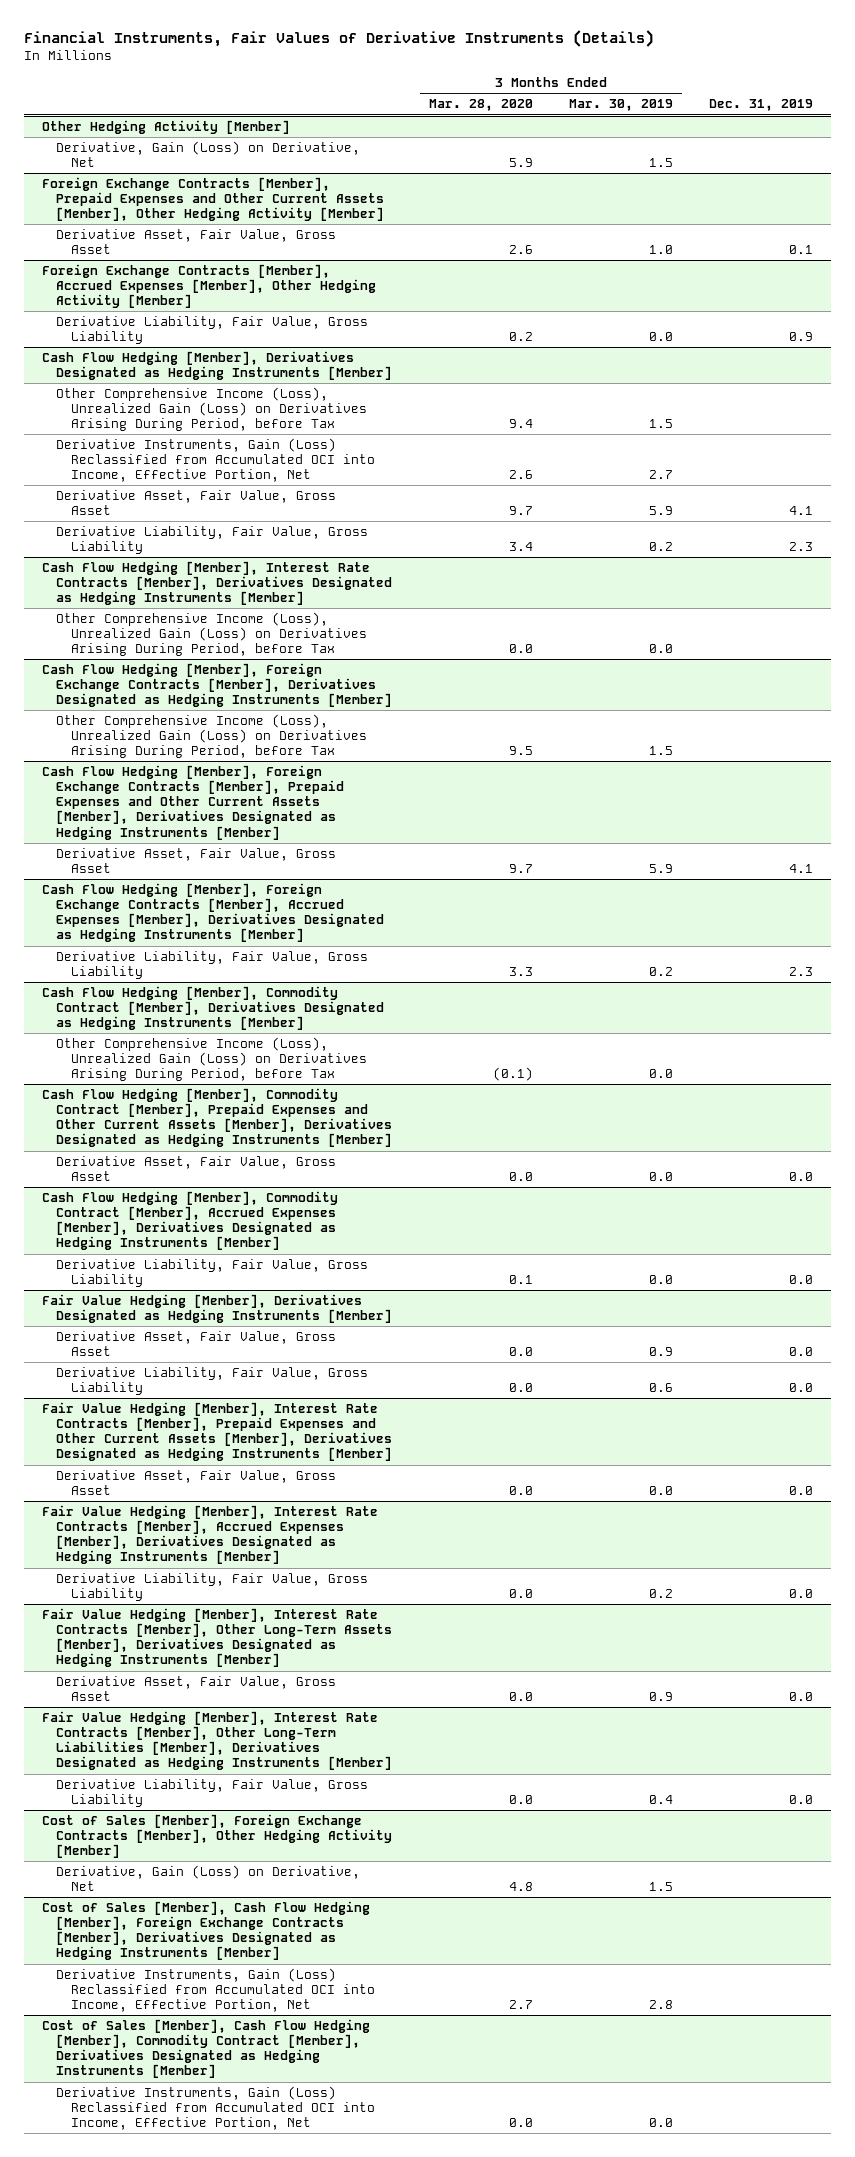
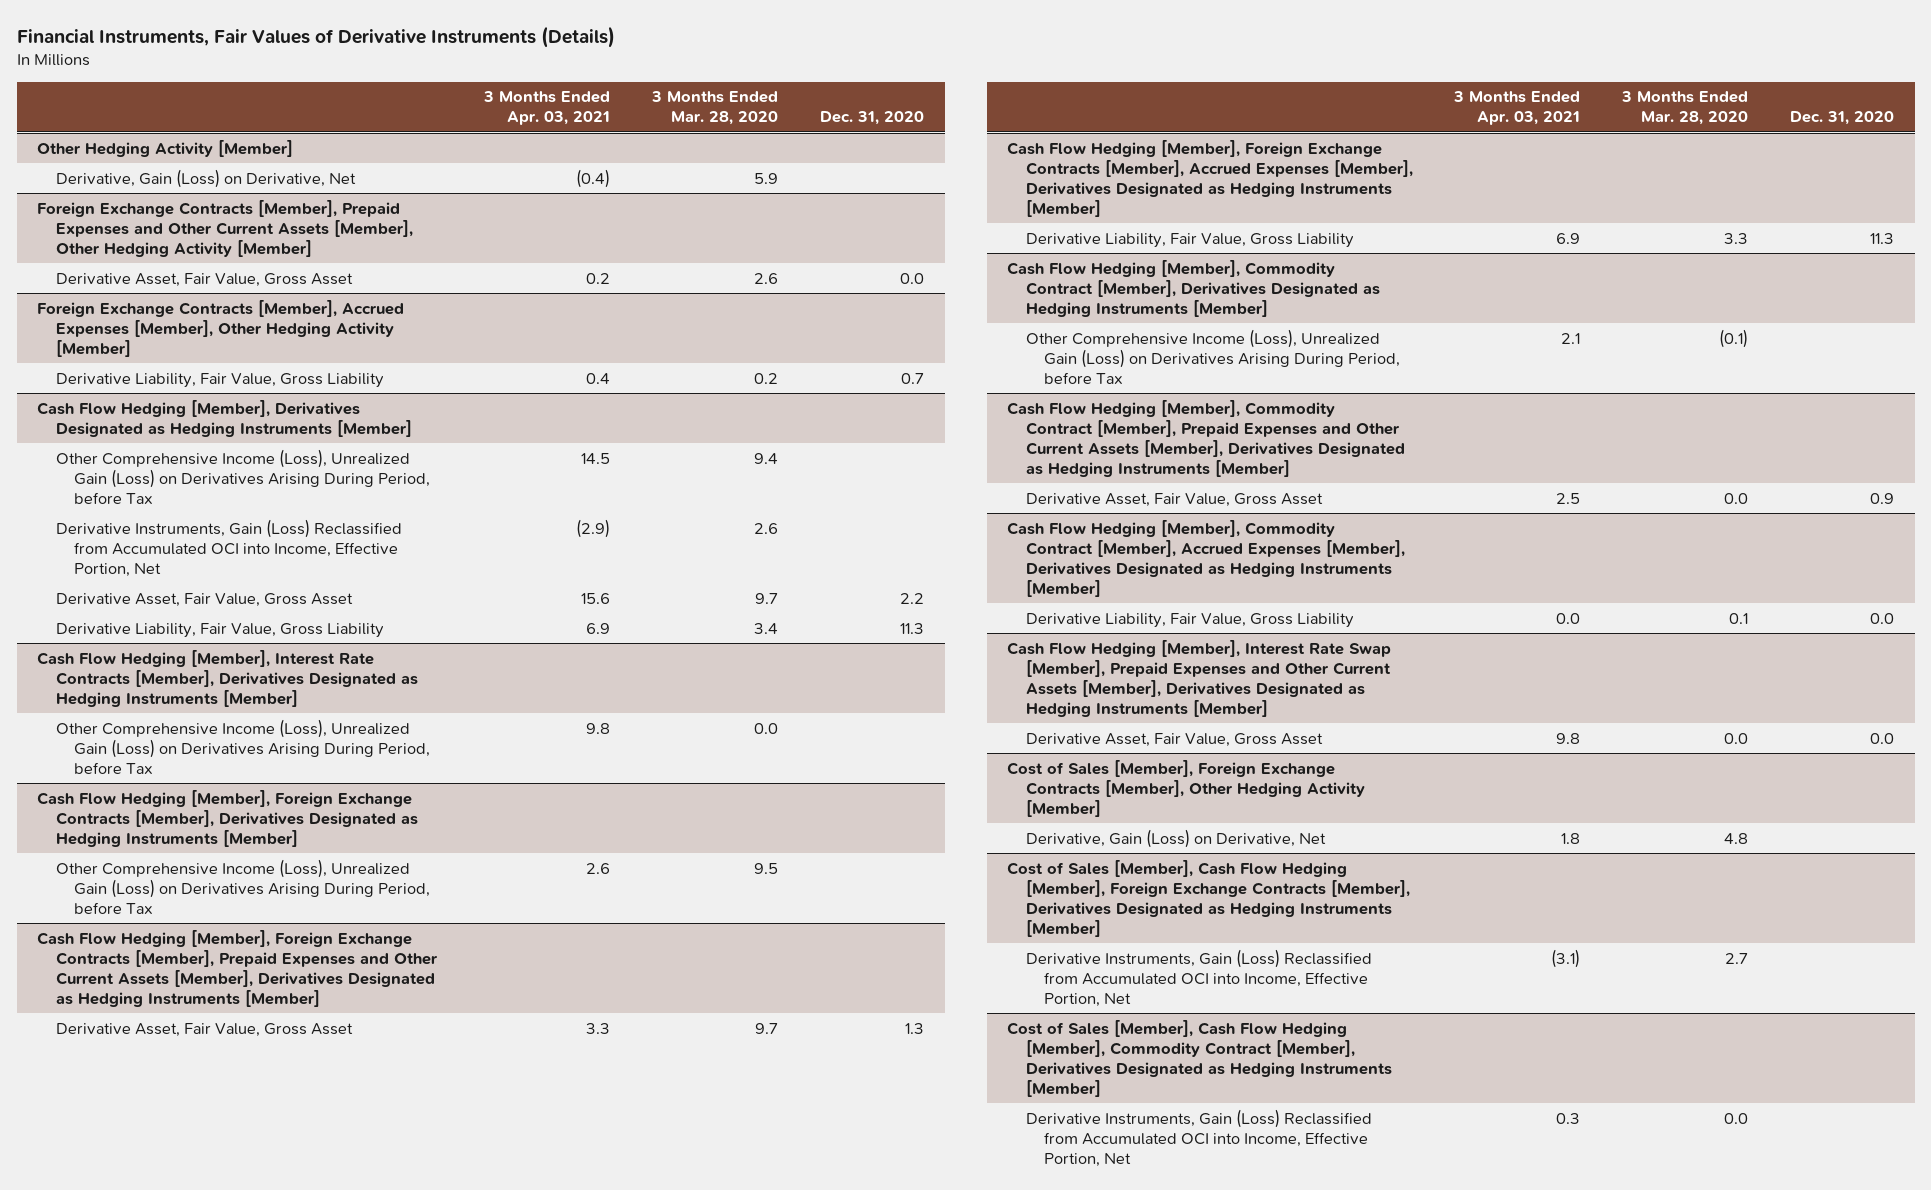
- | 3 Months Ended Mar. 28, 2020 | 3 Months Ended Mar. 30, 2019 | Dec. 31, 2019
+ | 3 Months Ended Apr. 03, 2021 | 3 Months Ended Mar. 28, 2020 | Dec. 31, 2020
- Fair Value Hedging [Member], Derivatives Designated as Hedging Instruments [Member]
- Derivative Asset, Fair Value, Gross Asset | 0.0 | 0.9 | 0.0
- Derivative Liability, Fair Value, Gross Liability | 0.0 | 0.6 | 0.0
- Fair Value Hedging [Member], Interest Rate Contracts [Member], Prepaid Expenses and Other Current Assets [Member], Derivatives Designated as Hedging Instruments [Member]
- Derivative Asset, Fair Value, Gross Asset | 0.0 | 0.0 | 0.0
- Fair Value Hedging [Member], Interest Rate Contracts [Member], Accrued Expenses [Member], Derivatives Designated as Hedging Instruments [Member]
- Derivative Liability, Fair Value, Gross Liability | 0.0 | 0.2 | 0.0
- Fair Value Hedging [Member], Interest Rate Contracts [Member], Other Long-Term Assets [Member], Derivatives Designated as Hedging Instruments [Member]
+ Cash Flow Hedging [Member], Interest Rate Swap [Member], Prepaid Expenses and Other Current Assets [Member], Derivatives Designated as Hedging Instruments [Member]
- Fair Value Hedging [Member], Interest Rate Contracts [Member], Other Long-Term Liabilities [Member], Derivatives Designated as Hedging Instruments [Member]
- Derivative Liability, Fair Value, Gross Liability | 0.0 | 0.4 | 0.0

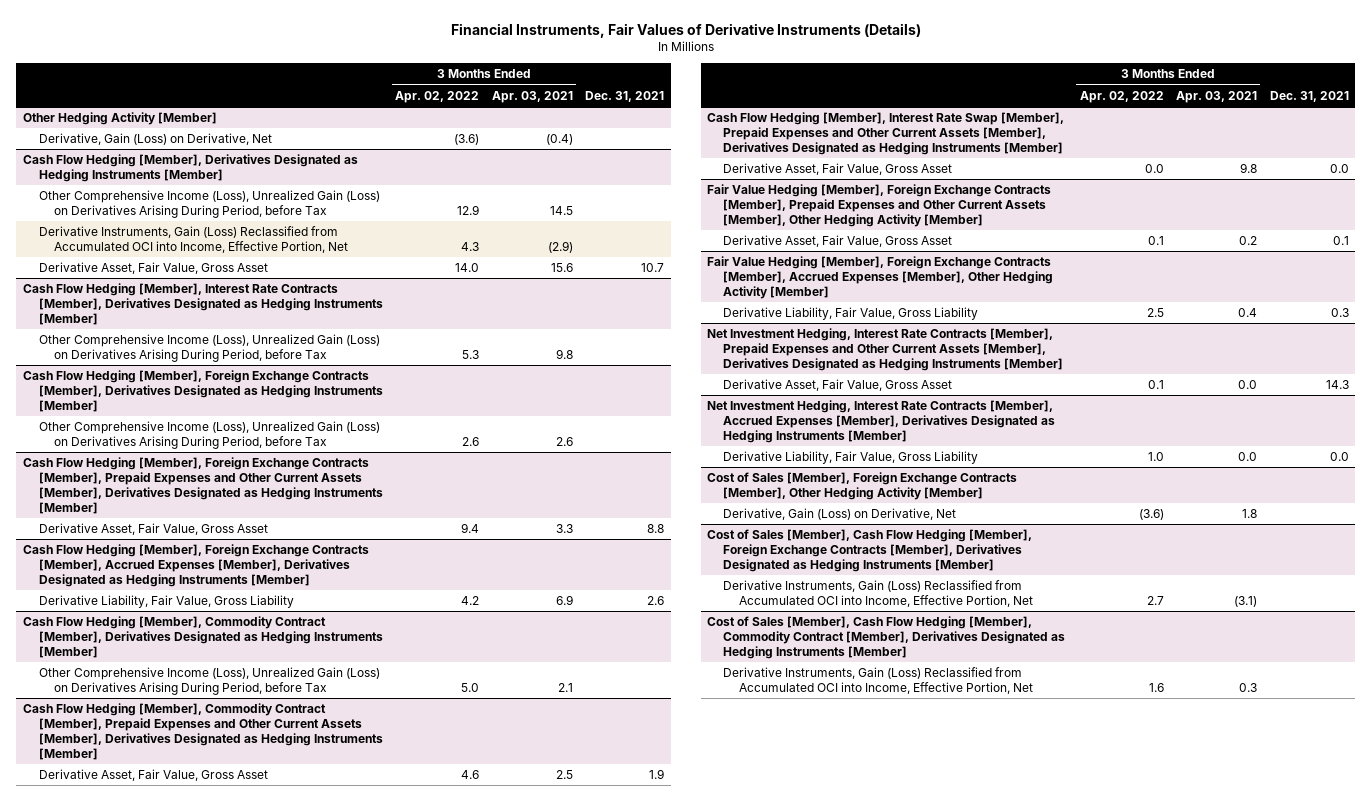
- | 3 Months Ended Apr. 03, 2021 | 3 Months Ended Mar. 28, 2020 | Dec. 31, 2020
+ | 3 Months Ended Apr. 02, 2022 | 3 Months Ended Apr. 03, 2021 | Dec. 31, 2021
- Foreign Exchange Contracts [Member], Prepaid Expenses and Other Current Assets [Member], Other Hedging Activity [Member]
- Derivative Asset, Fair Value, Gross Asset | 0.2 | 2.6 | 0.0
- Foreign Exchange Contracts [Member], Accrued Expenses [Member], Other Hedging Activity [Member]
- Derivative Liability, Fair Value, Gross Liability | 0.4 | 0.2 | 0.7
@ Cash Flow Hedging [Member], Derivatives Designated as Hedging Instruments [Member]
- Derivative Liability, Fair Value, Gross Liability | 6.9 | 3.4 | 11.3
- Cash Flow Hedging [Member], Commodity Contract [Member], Accrued Expenses [Member], Derivatives Designated as Hedging Instruments [Member]
- Derivative Liability, Fair Value, Gross Liability | 0.0 | 0.1 | 0.0
+ Fair Value Hedging [Member], Foreign Exchange Contracts [Member], Prepaid Expenses and Other Current Assets [Member], Other Hedging Activity [Member]
+ Derivative Asset, Fair Value, Gross Asset | 0.1 | 0.2 | 0.1
+ Fair Value Hedging [Member], Foreign Exchange Contracts [Member], Accrued Expenses [Member], Other Hedging Activity [Member]
+ Derivative Liability, Fair Value, Gross Liability | 2.5 | 0.4 | 0.3
+ Net Investment Hedging, Interest Rate Contracts [Member], Prepaid Expenses and Other Current Assets [Member], Derivatives Designated as Hedging Instruments [Member]
+ Derivative Asset, Fair Value, Gross Asset | 0.1 | 0.0 | 14.3
+ Net Investment Hedging, Interest Rate Contracts [Member], Accrued Expenses [Member], Derivatives Designated as Hedging Instruments [Member]
+ Derivative Liability, Fair Value, Gross Liability | 1.0 | 0.0 | 0.0

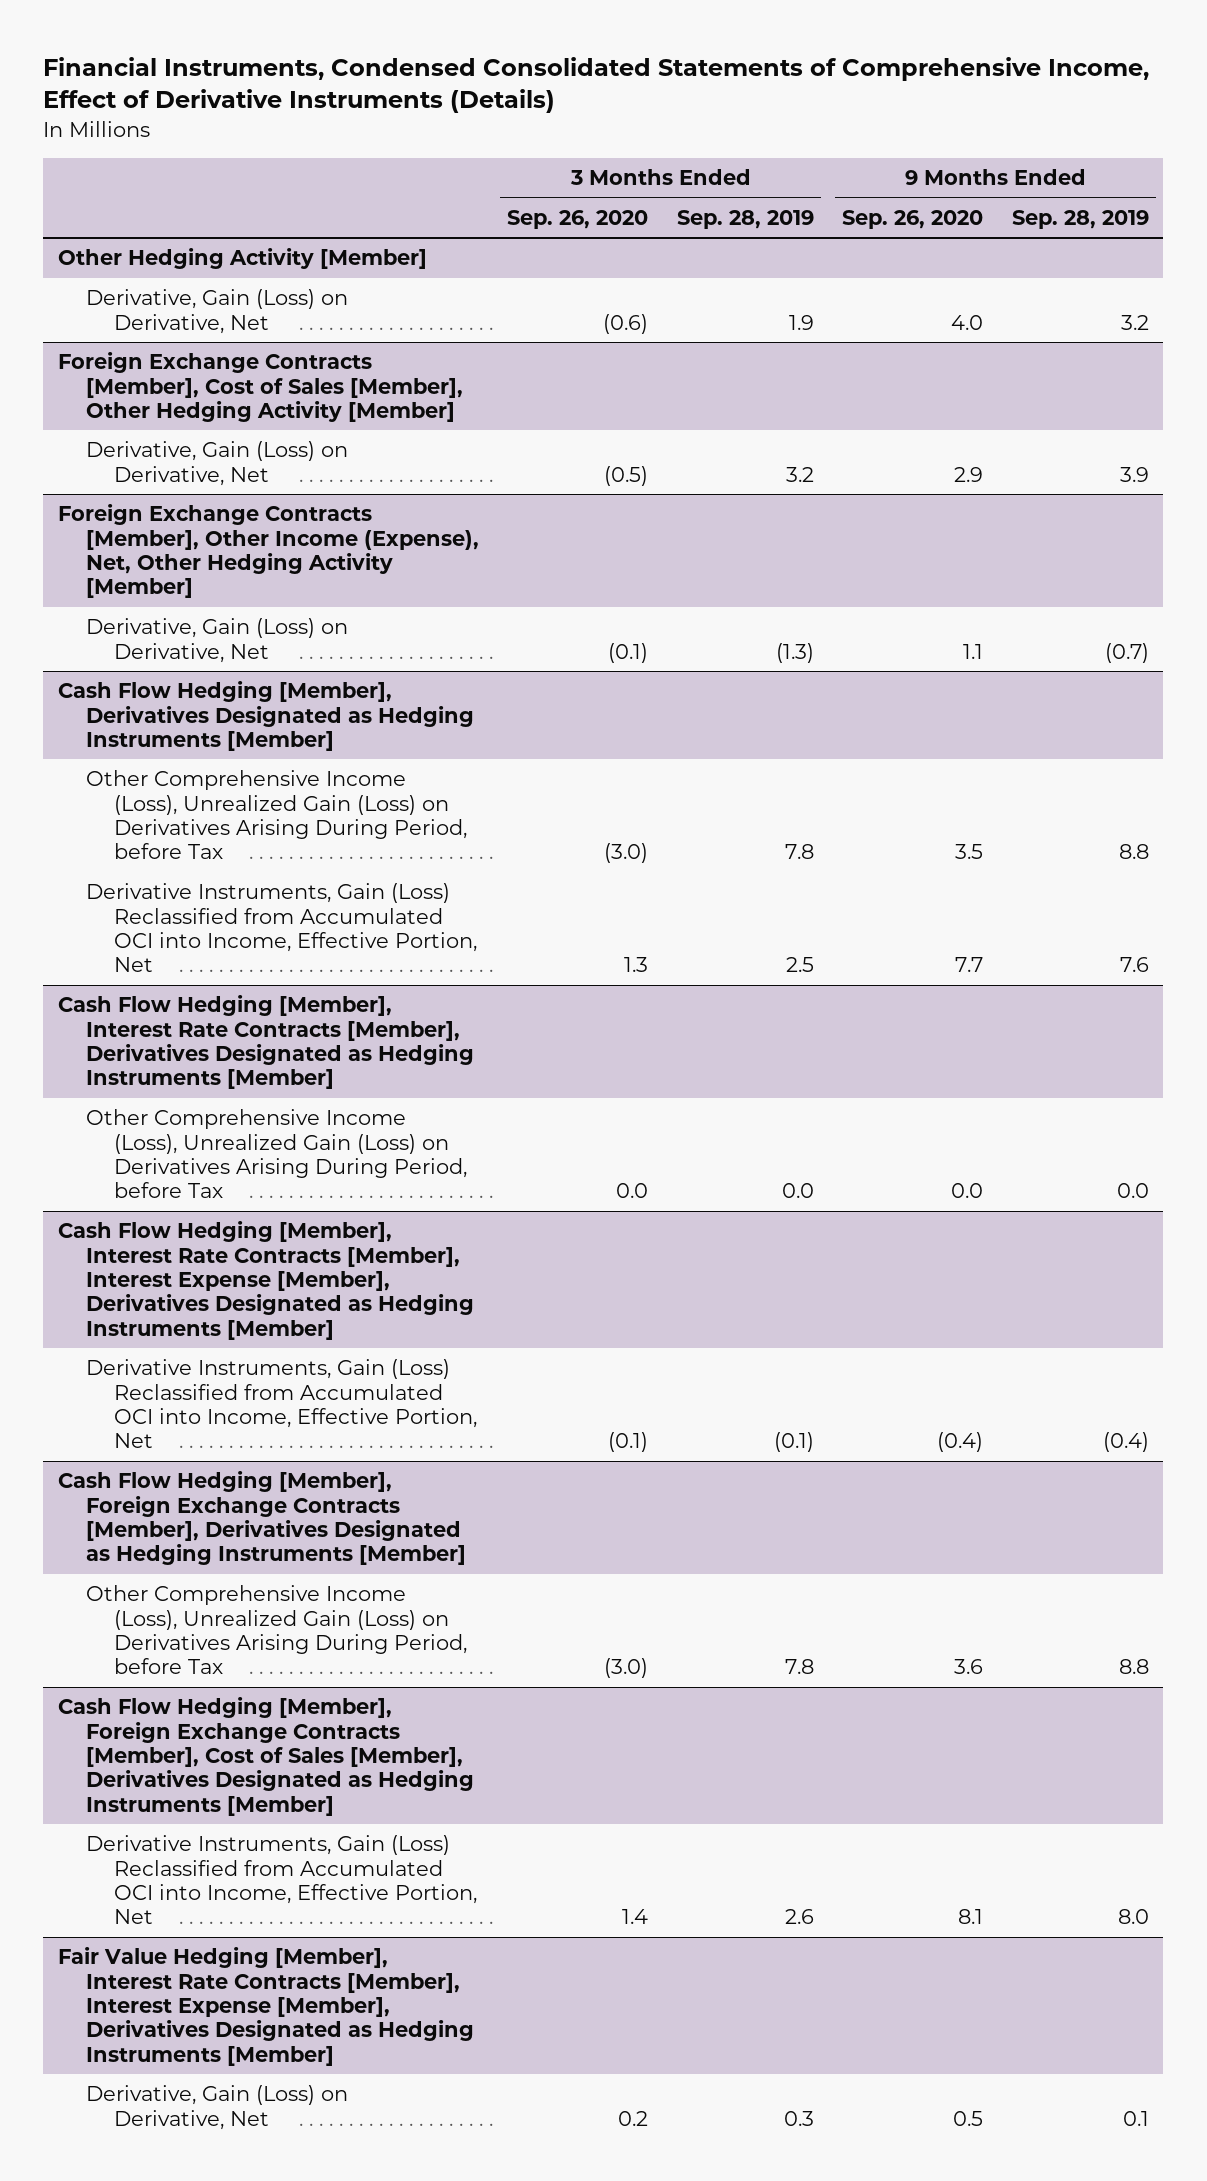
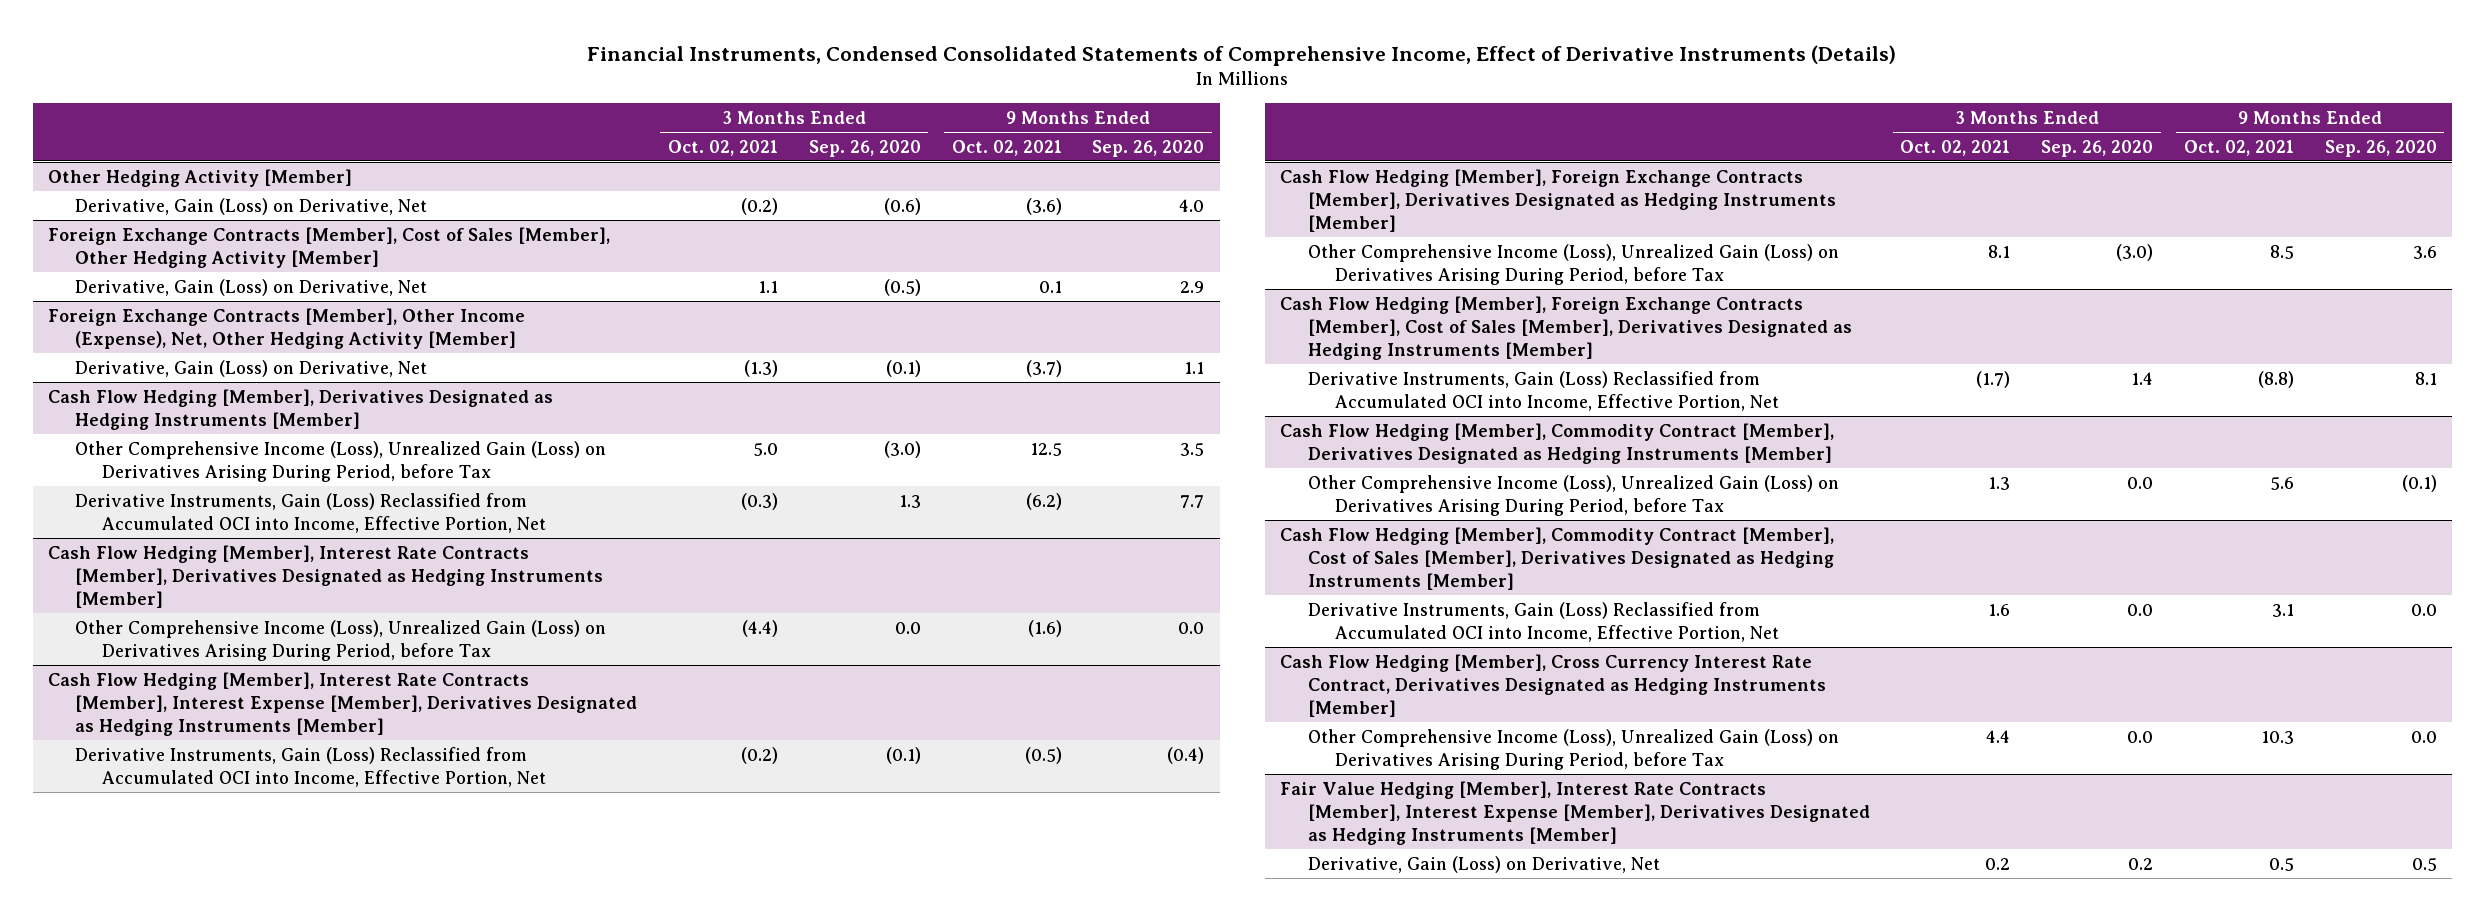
- | 3 Months Ended Sep. 26, 2020 | 3 Months Ended Sep. 28, 2019 | 9 Months Ended Sep. 26, 2020 | 9 Months Ended Sep. 28, 2019
+ | 3 Months Ended Oct. 02, 2021 | 3 Months Ended Sep. 26, 2020 | 9 Months Ended Oct. 02, 2021 | 9 Months Ended Sep. 26, 2020
+ Cash Flow Hedging [Member], Commodity Contract [Member], Derivatives Designated as Hedging Instruments [Member]
+ Other Comprehensive Income (Loss), Unrealized Gain (Loss) on Derivatives Arising During Period, before Tax | 1.3 | 0.0 | 5.6 | (0.1)
+ Cash Flow Hedging [Member], Commodity Contract [Member], Cost of Sales [Member], Derivatives Designated as Hedging Instruments [Member]
+ Derivative Instruments, Gain (Loss) Reclassified from Accumulated OCI into Income, Effective Portion, Net | 1.6 | 0.0 | 3.1 | 0.0
+ Cash Flow Hedging [Member], Cross Currency Interest Rate Contract, Derivatives Designated as Hedging Instruments [Member]
+ Other Comprehensive Income (Loss), Unrealized Gain (Loss) on Derivatives Arising During Period, before Tax | 4.4 | 0.0 | 10.3 | 0.0

